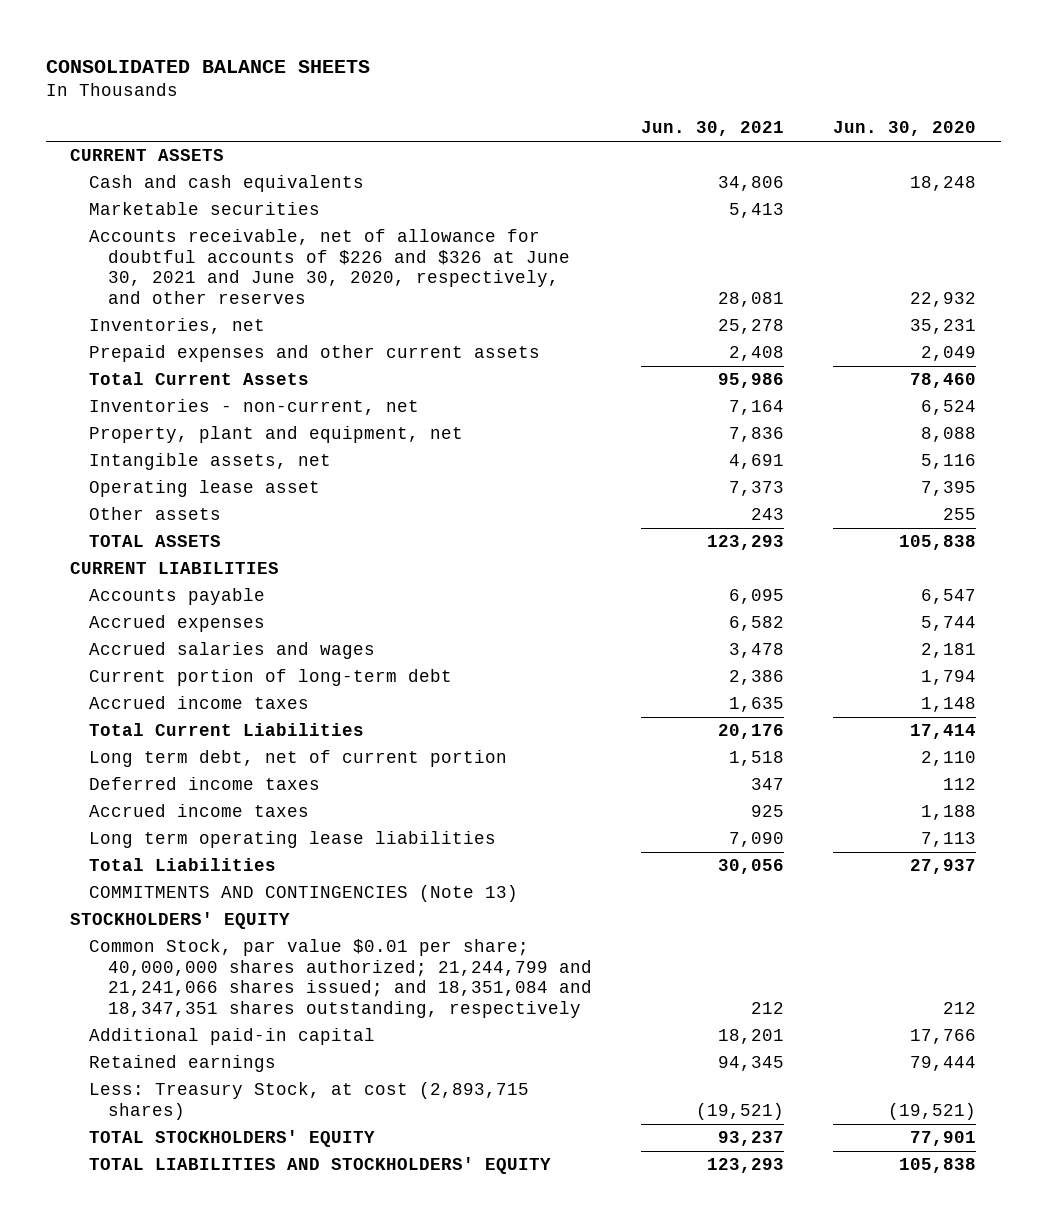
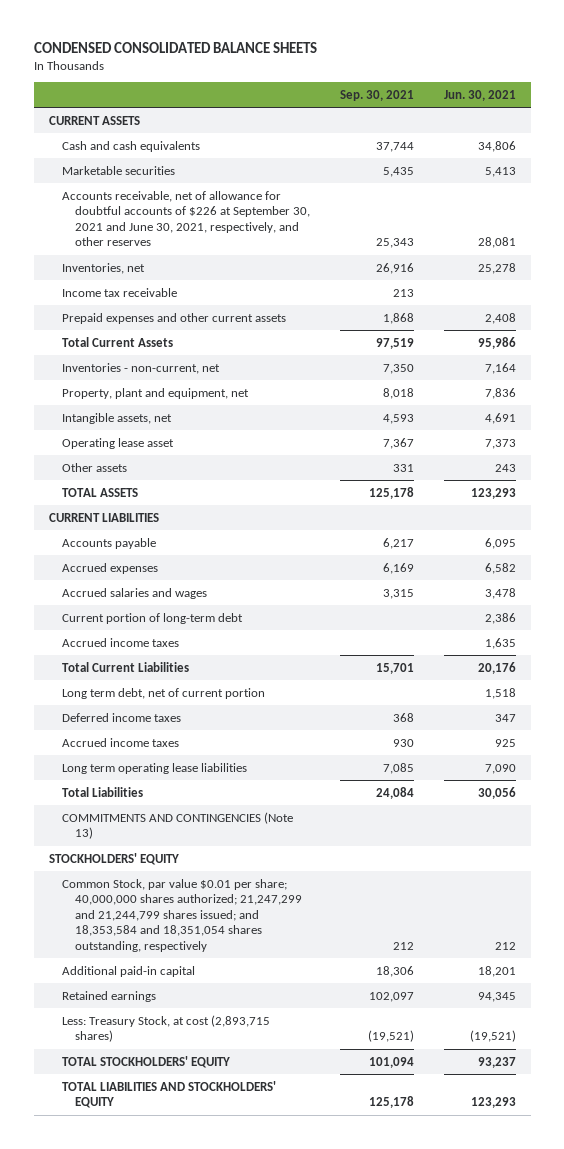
- CONSOLIDATED BALANCE SHEETS
+ CONDENSED CONSOLIDATED BALANCE SHEETS
- | Jun. 30, 2021 | Jun. 30, 2020
+ | Sep. 30, 2021 | Jun. 30, 2021
- Accounts receivable, net of allowance for doubtful accounts of $226 and $326 at June 30, 2021 and June 30, 2020, respectively, and other reserves | 28,081 | 22,932
+ Accounts receivable, net of allowance for doubtful accounts of $226 at September 30, 2021 and June 30, 2021, respectively, and other reserves | 25,343 | 28,081
+ Income tax receivable | 213 |
- Common Stock, par value $0.01 per share; 40,000,000 shares authorized; 21,244,799 and 21,241,066 shares issued; and 18,351,084 and 18,347,351 shares outstanding, respectively | 212 | 212
+ Common Stock, par value $0.01 per share; 40,000,000 shares authorized; 21,247,299 and 21,244,799 shares issued; and 18,353,584 and 18,351,054 shares outstanding, respectively | 212 | 212

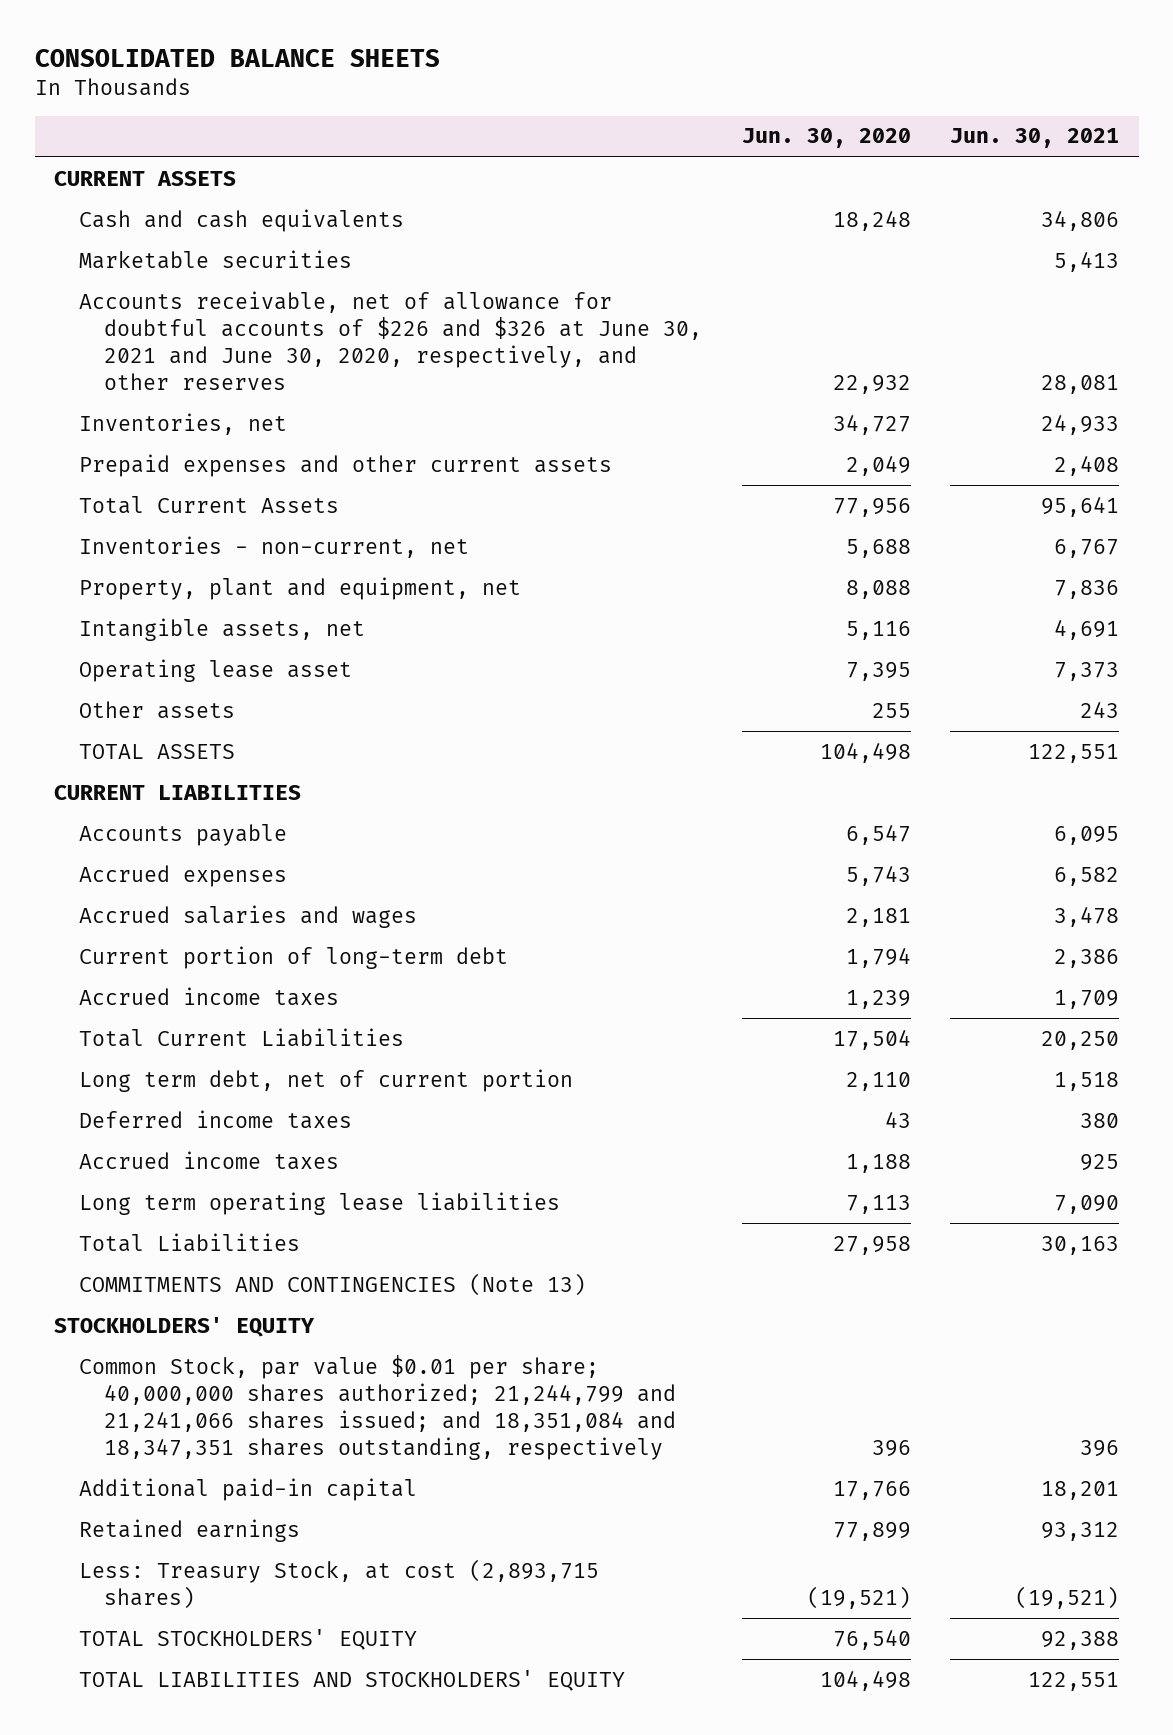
- CONDENSED CONSOLIDATED BALANCE SHEETS
+ CONSOLIDATED BALANCE SHEETS
- | Sep. 30, 2021 | Jun. 30, 2021
+ | Jun. 30, 2020 | Jun. 30, 2021
- Accounts receivable, net of allowance for doubtful accounts of $226 at September 30, 2021 and June 30, 2021, respectively, and other reserves | 25,343 | 28,081
- Inventories, net | 26,916 | 25,278
- Income tax receivable | 213 |
+ Accounts receivable, net of allowance for doubtful accounts of $226 and $326 at June 30, 2021 and June 30, 2020, respectively, and other reserves | 22,932 | 28,081
+ Inventories, net | 34,727 | 24,933
- Total Current Assets | 97,519 | 95,986
- Inventories - non-current, net | 7,350 | 7,164
+ Total Current Assets | 77,956 | 95,641
+ Inventories - non-current, net | 5,688 | 6,767
- TOTAL ASSETS | 125,178 | 123,293
+ TOTAL ASSETS | 104,498 | 122,551
- Accrued income taxes | | 1,635
- Total Current Liabilities | 15,701 | 20,176
+ Accrued income taxes | 1,239 | 1,709
+ Total Current Liabilities | 17,504 | 20,250
- Deferred income taxes | 368 | 347
+ Deferred income taxes | 43 | 380
- Total Liabilities | 24,084 | 30,056
+ Total Liabilities | 27,958 | 30,163
- Common Stock, par value $0.01 per share; 40,000,000 shares authorized; 21,247,299 and 21,244,799 shares issued; and 18,353,584 and 18,351,054 shares outstanding, respectively | 212 | 212
+ Common Stock, par value $0.01 per share; 40,000,000 shares authorized; 21,244,799 and 21,241,066 shares issued; and 18,351,084 and 18,347,351 shares outstanding, respectively | 396 | 396
- Retained earnings | 102,097 | 94,345
+ Retained earnings | 77,899 | 93,312
- TOTAL STOCKHOLDERS' EQUITY | 101,094 | 93,237
- TOTAL LIABILITIES AND STOCKHOLDERS' EQUITY | 125,178 | 123,293
+ TOTAL STOCKHOLDERS' EQUITY | 76,540 | 92,388
+ TOTAL LIABILITIES AND STOCKHOLDERS' EQUITY | 104,498 | 122,551

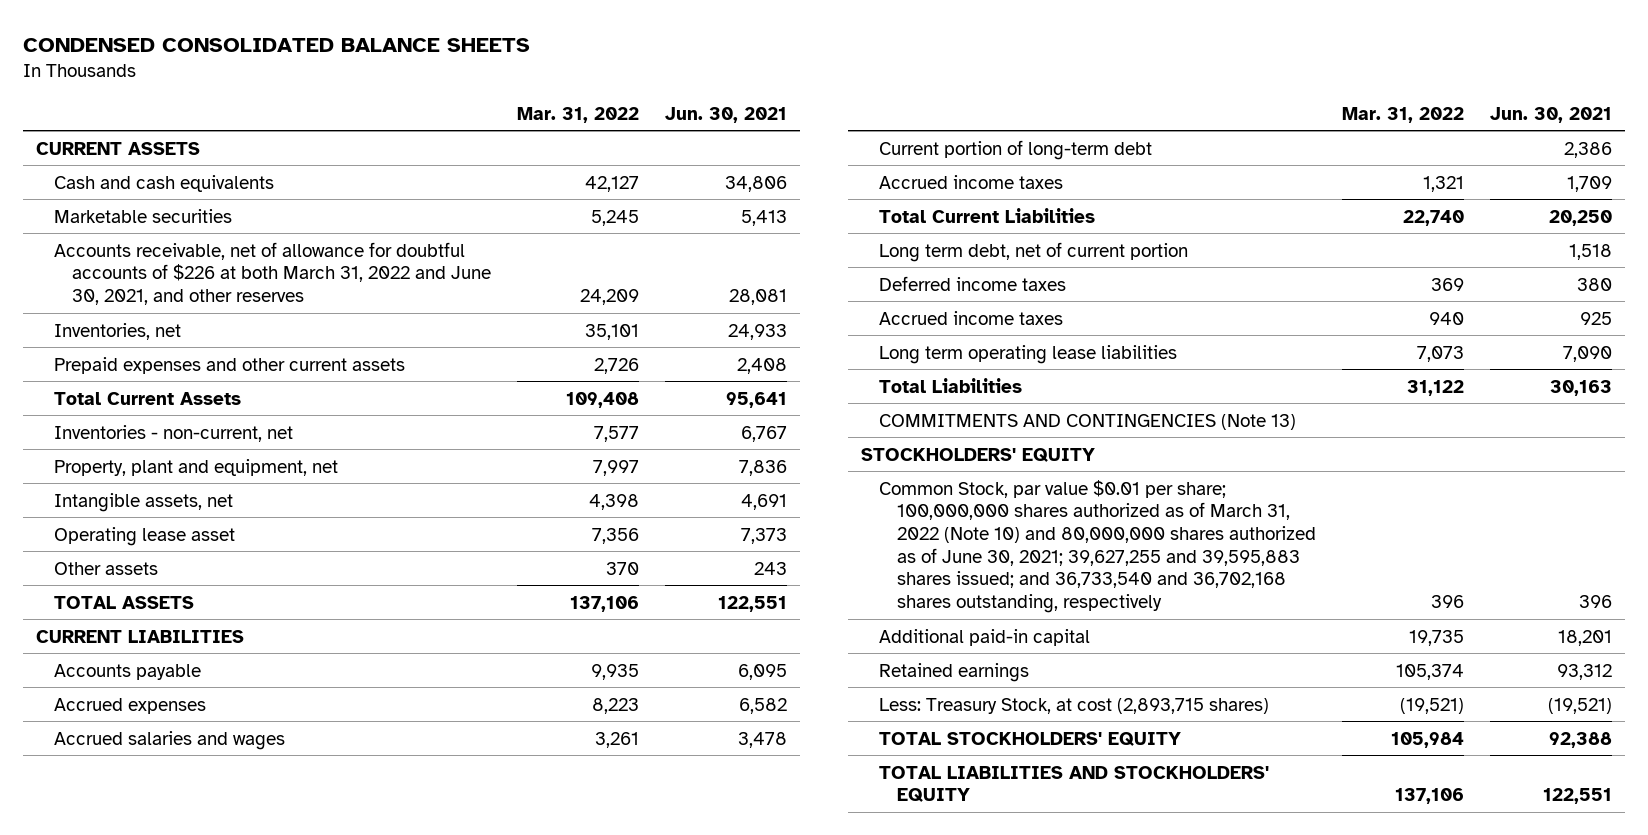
- CONSOLIDATED BALANCE SHEETS
+ CONDENSED CONSOLIDATED BALANCE SHEETS
- | Jun. 30, 2020 | Jun. 30, 2021
+ | Mar. 31, 2022 | Jun. 30, 2021
- Accounts receivable, net of allowance for doubtful accounts of $226 and $326 at June 30, 2021 and June 30, 2020, respectively, and other reserves | 22,932 | 28,081
+ Accounts receivable, net of allowance for doubtful accounts of $226 at both March 31, 2022 and June 30, 2021, and other reserves | 24,209 | 28,081
- Common Stock, par value $0.01 per share; 40,000,000 shares authorized; 21,244,799 and 21,241,066 shares issued; and 18,351,084 and 18,347,351 shares outstanding, respectively | 396 | 396
+ Common Stock, par value $0.01 per share; 100,000,000 shares authorized as of March 31, 2022 (Note 10) and 80,000,000 shares authorized as of June 30, 2021; 39,627,255 and 39,595,883 shares issued; and 36,733,540 and 36,702,168 shares outstanding, respectively | 396 | 396

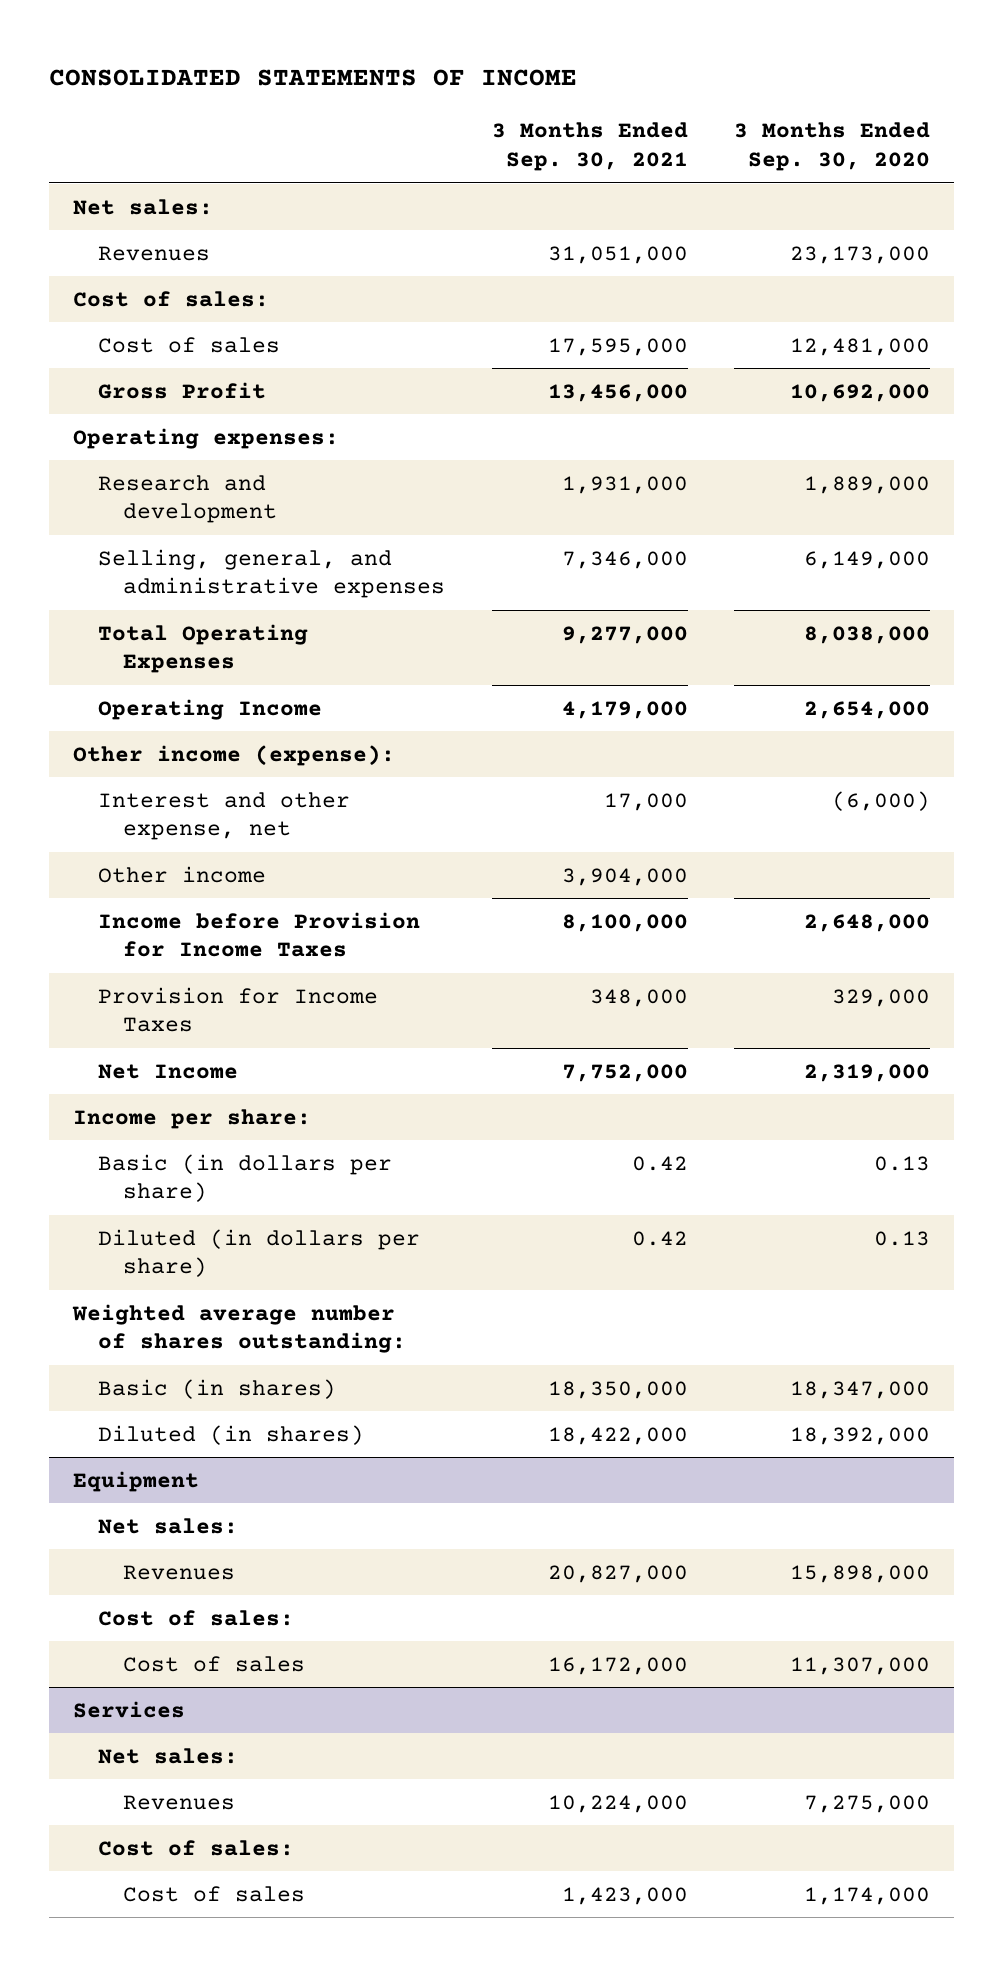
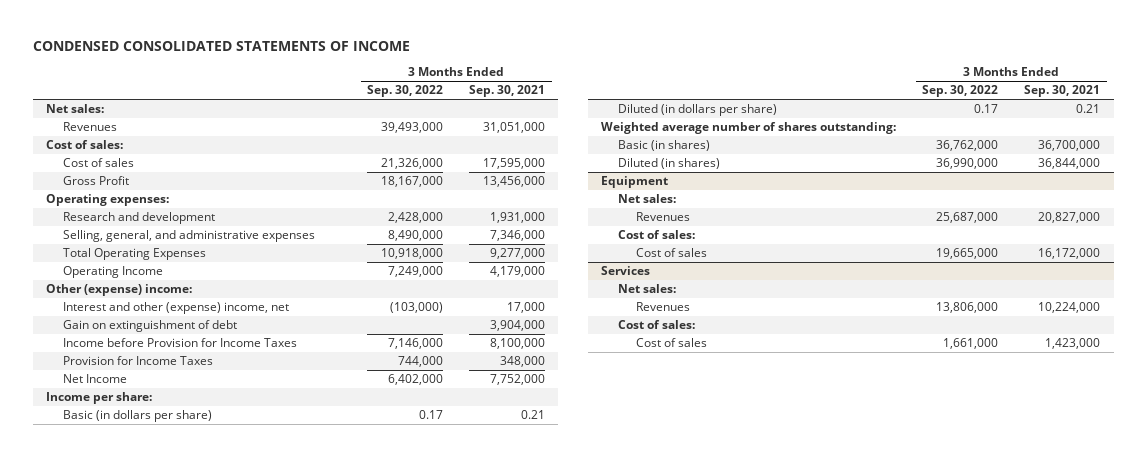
- CONSOLIDATED STATEMENTS OF INCOME
+ CONDENSED CONSOLIDATED STATEMENTS OF INCOME
- | 3 Months Ended Sep. 30, 2021 | 3 Months Ended Sep. 30, 2020
+ | 3 Months Ended Sep. 30, 2022 | 3 Months Ended Sep. 30, 2021
- Other income (expense):
- Interest and other expense, net | 17,000 | (6,000)
- Other income | 3,904,000 |
+ Other (expense) income:
+ Interest and other (expense) income, net | (103,000) | 17,000
+ Gain on extinguishment of debt | | 3,904,000
- Basic (in dollars per share) | 0.42 | 0.13
- Diluted (in dollars per share) | 0.42 | 0.13
+ Basic (in dollars per share) | 0.17 | 0.21
+ Diluted (in dollars per share) | 0.17 | 0.21
- Basic (in shares) | 18,350,000 | 18,347,000
- Diluted (in shares) | 18,422,000 | 18,392,000
+ Basic (in shares) | 36,762,000 | 36,700,000
+ Diluted (in shares) | 36,990,000 | 36,844,000

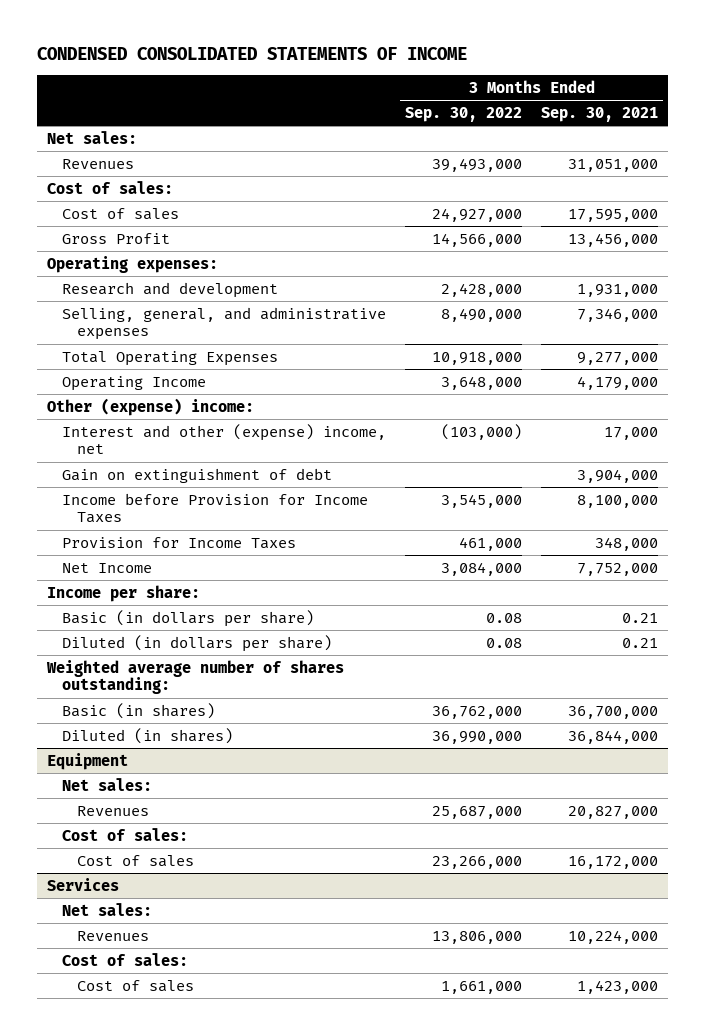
- Cost of sales | 21,326,000 | 17,595,000
- Gross Profit | 18,167,000 | 13,456,000
+ Cost of sales | 24,927,000 | 17,595,000
+ Gross Profit | 14,566,000 | 13,456,000
- Operating Income | 7,249,000 | 4,179,000
+ Operating Income | 3,648,000 | 4,179,000
- Income before Provision for Income Taxes | 7,146,000 | 8,100,000
- Provision for Income Taxes | 744,000 | 348,000
- Net Income | 6,402,000 | 7,752,000
+ Income before Provision for Income Taxes | 3,545,000 | 8,100,000
+ Provision for Income Taxes | 461,000 | 348,000
+ Net Income | 3,084,000 | 7,752,000
- Basic (in dollars per share) | 0.17 | 0.21
- Diluted (in dollars per share) | 0.17 | 0.21
+ Basic (in dollars per share) | 0.08 | 0.21
+ Diluted (in dollars per share) | 0.08 | 0.21
@ Equipment
- Cost of sales | 19,665,000 | 16,172,000
+ Cost of sales | 23,266,000 | 16,172,000

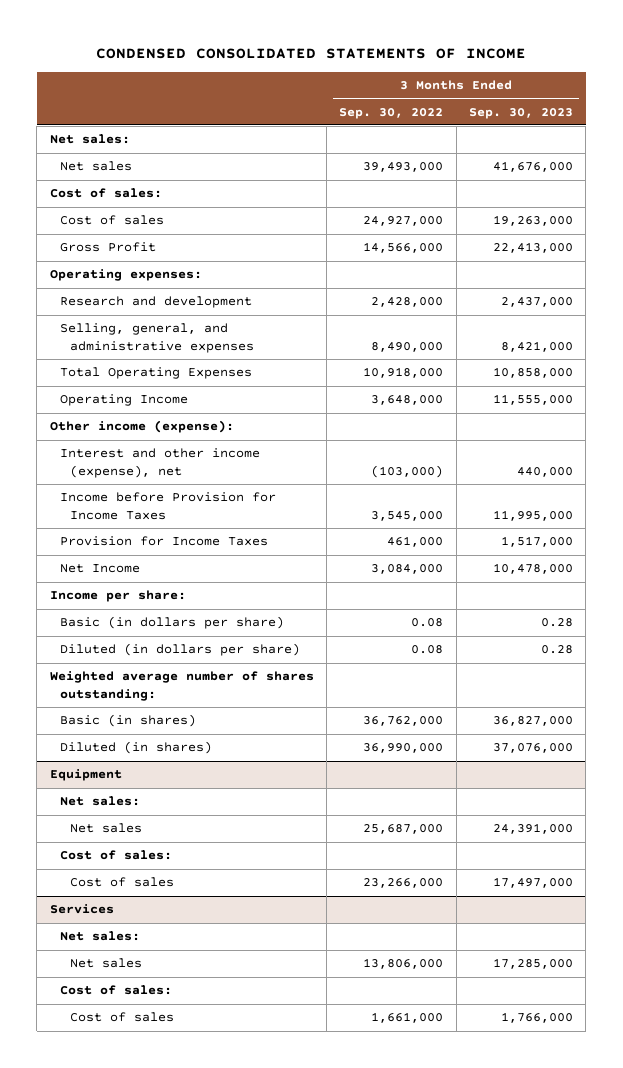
- | 3 Months Ended Sep. 30, 2022 | 3 Months Ended Sep. 30, 2021
+ | 3 Months Ended Sep. 30, 2022 | 3 Months Ended Sep. 30, 2023
- Revenues | 39,493,000 | 31,051,000
+ Net sales | 39,493,000 | 41,676,000
- Other (expense) income:
- Interest and other (expense) income, net | (103,000) | 17,000
- Gain on extinguishment of debt | | 3,904,000
+ Other income (expense):
+ Interest and other income (expense), net | (103,000) | 440,000
@ Equipment
- Revenues | 25,687,000 | 20,827,000
+ Net sales | 25,687,000 | 24,391,000
@ Services
- Revenues | 13,806,000 | 10,224,000
+ Net sales | 13,806,000 | 17,285,000

